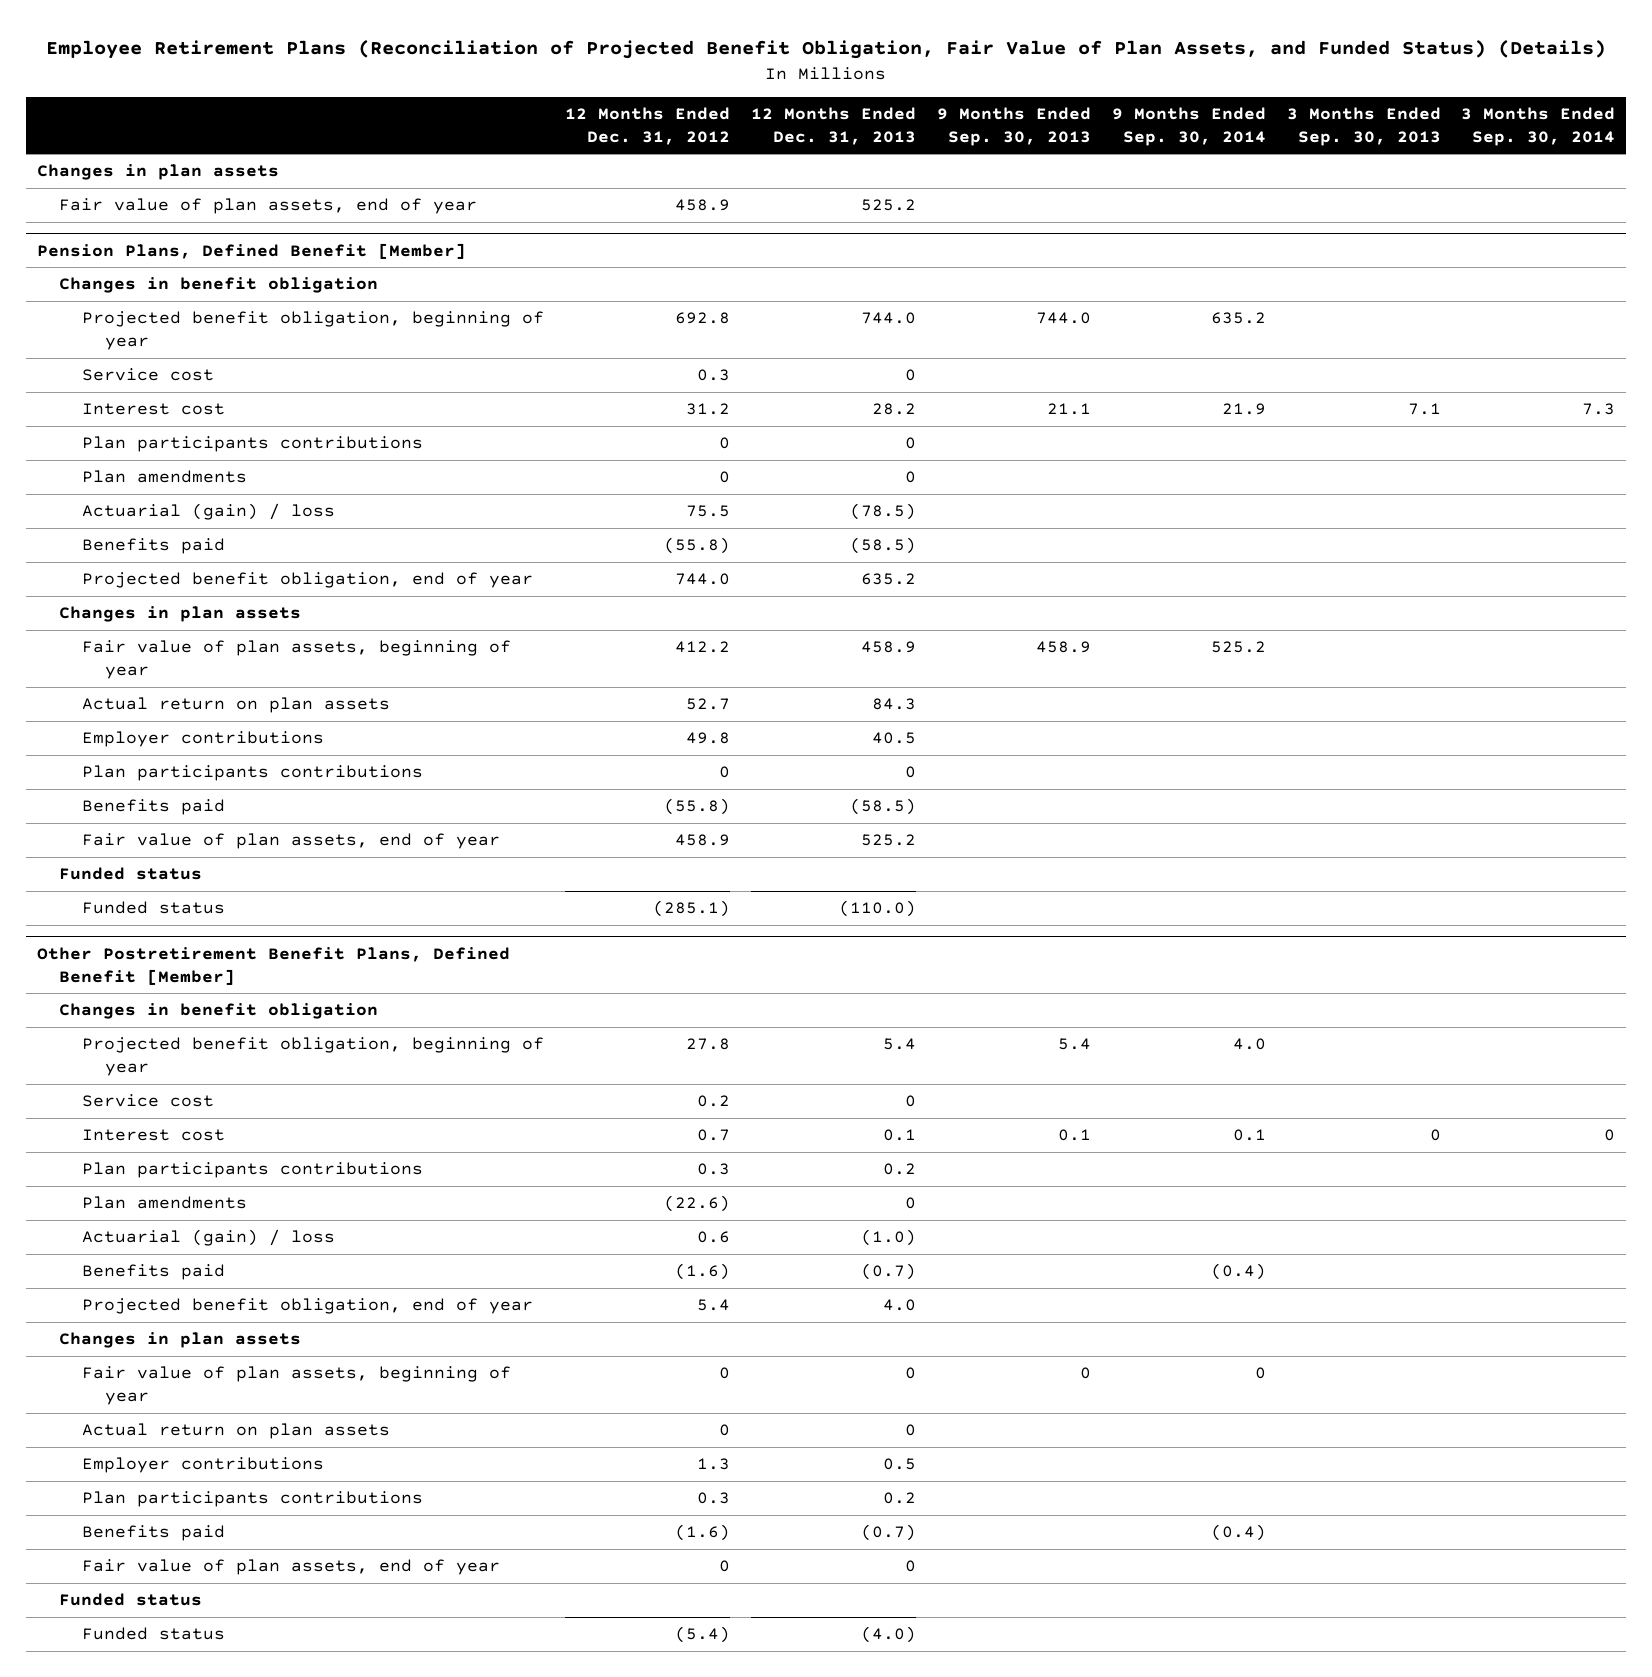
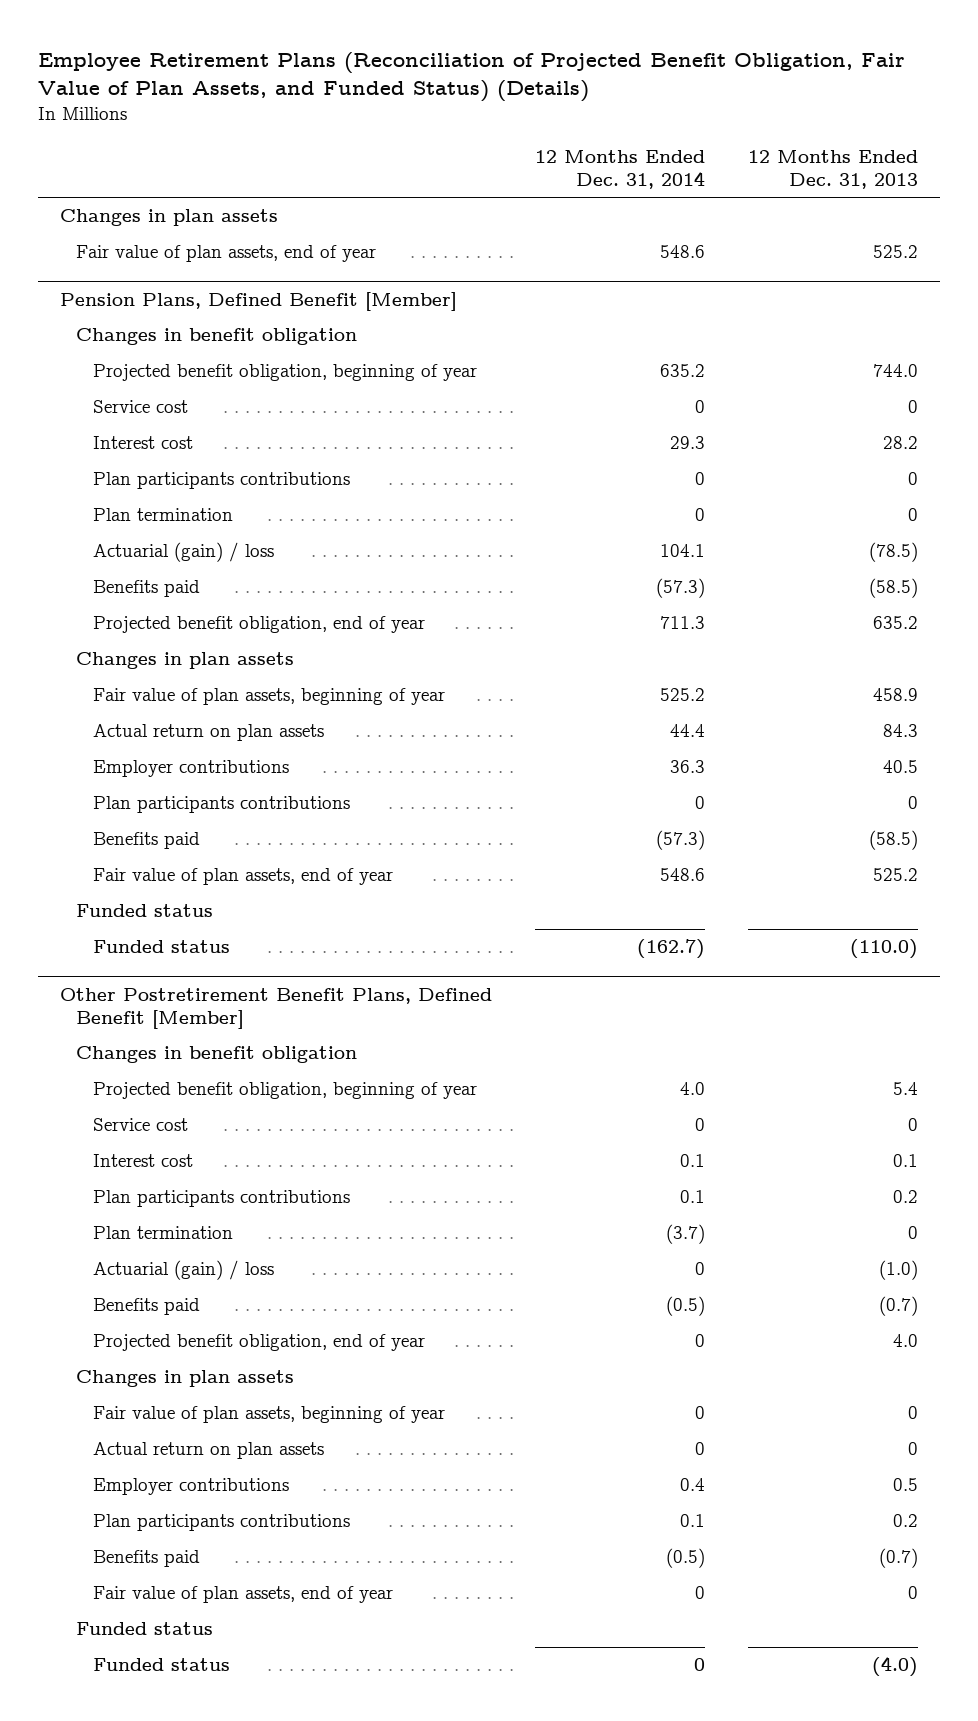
- | 12 Months Ended Dec. 31, 2012 | 12 Months Ended Dec. 31, 2013 | 9 Months Ended Sep. 30, 2013 | 9 Months Ended Sep. 30, 2014 | 3 Months Ended Sep. 30, 2013 | 3 Months Ended Sep. 30, 2014
+ | 12 Months Ended Dec. 31, 2014 | 12 Months Ended Dec. 31, 2013
@ Pension Plans, Defined Benefit [Member]
- Plan amendments | 0 | 0 | | | |
+ Plan termination | 0 | 0
@ Other Postretirement Benefit Plans, Defined Benefit [Member]
- Plan amendments | (22.6) | 0 | | | |
+ Plan termination | (3.7) | 0

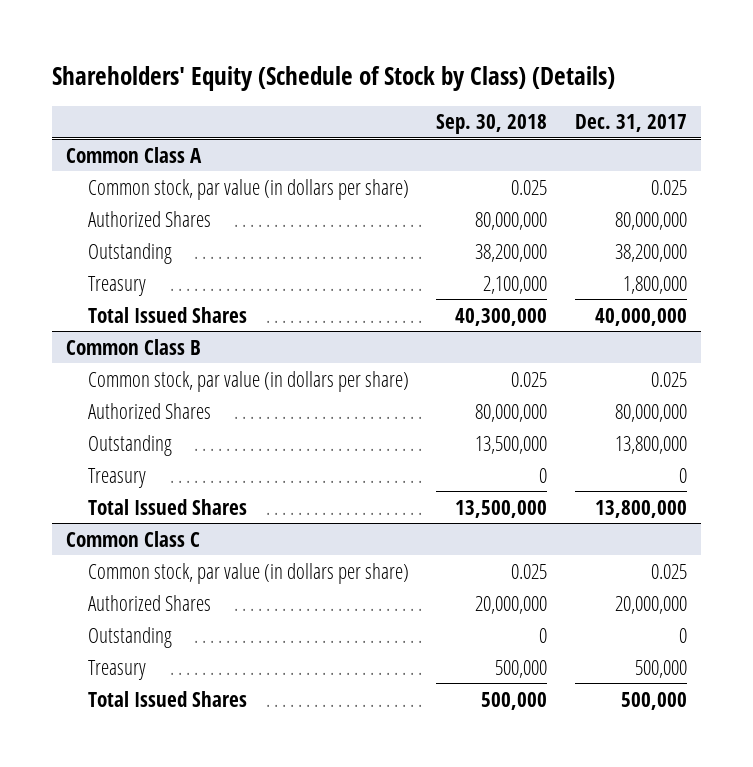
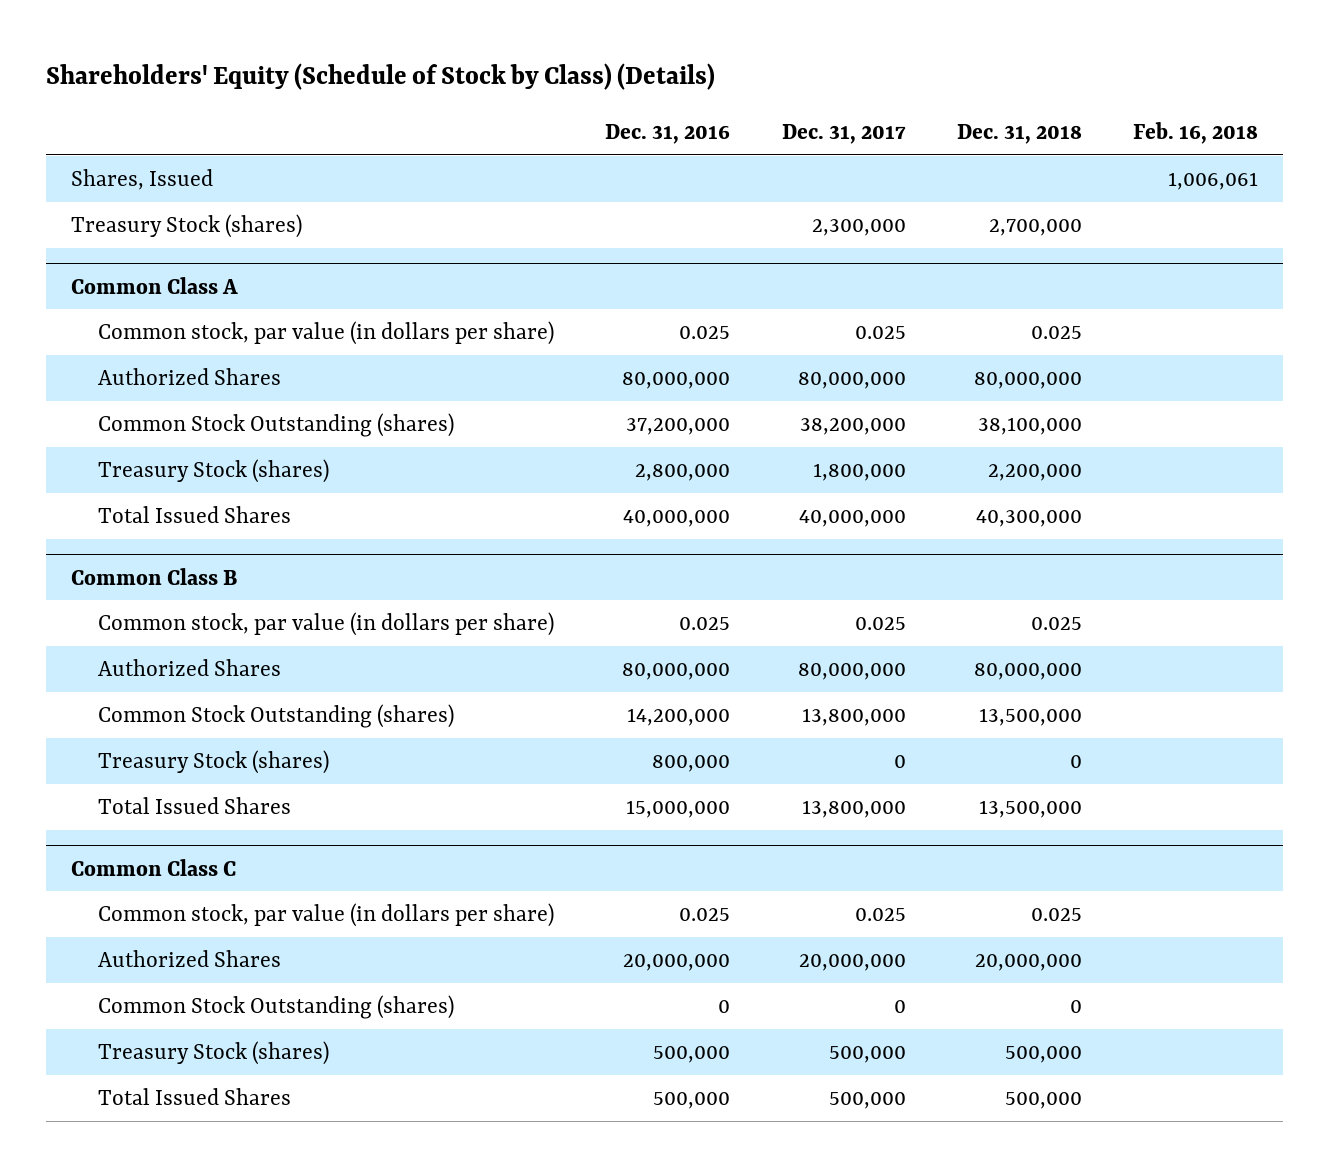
- | Sep. 30, 2018 | Dec. 31, 2017
+ | Dec. 31, 2016 | Dec. 31, 2017 | Dec. 31, 2018 | Feb. 16, 2018
+ Shares, Issued | | | | 1,006,061
+ Treasury Stock (shares) | | 2,300,000 | 2,700,000 |
@ Common Class A
- Outstanding | 38,200,000 | 38,200,000
- Treasury | 2,100,000 | 1,800,000
+ Common Stock Outstanding (shares) | 37,200,000 | 38,200,000 | 38,100,000 |
+ Treasury Stock (shares) | 2,800,000 | 1,800,000 | 2,200,000 |
@ Common Class B
- Outstanding | 13,500,000 | 13,800,000
- Treasury | 0 | 0
+ Common Stock Outstanding (shares) | 14,200,000 | 13,800,000 | 13,500,000 |
+ Treasury Stock (shares) | 800,000 | 0 | 0 |
@ Common Class C
- Outstanding | 0 | 0
- Treasury | 500,000 | 500,000
+ Common Stock Outstanding (shares) | 0 | 0 | 0 |
+ Treasury Stock (shares) | 500,000 | 500,000 | 500,000 |

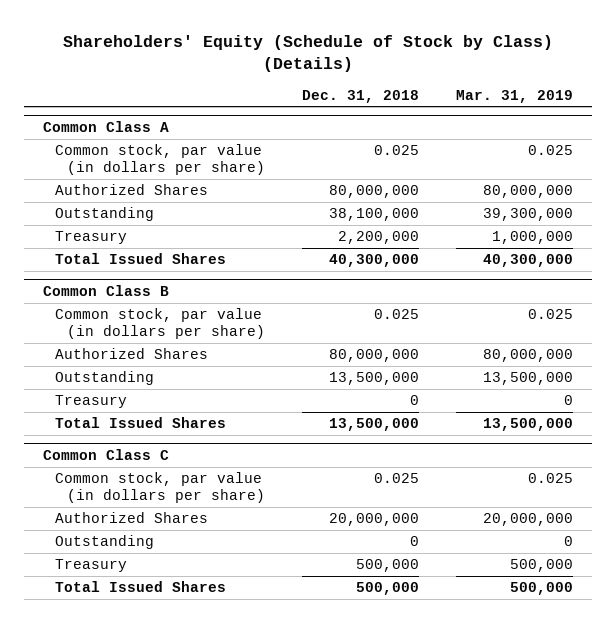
- | Dec. 31, 2016 | Dec. 31, 2017 | Dec. 31, 2018 | Feb. 16, 2018
+ | Dec. 31, 2018 | Mar. 31, 2019
- Shares, Issued | | | | 1,006,061
- Treasury Stock (shares) | | 2,300,000 | 2,700,000 |
@ Common Class A
- Common Stock Outstanding (shares) | 37,200,000 | 38,200,000 | 38,100,000 |
- Treasury Stock (shares) | 2,800,000 | 1,800,000 | 2,200,000 |
+ Outstanding | 38,100,000 | 39,300,000
+ Treasury | 2,200,000 | 1,000,000
@ Common Class B
- Common Stock Outstanding (shares) | 14,200,000 | 13,800,000 | 13,500,000 |
- Treasury Stock (shares) | 800,000 | 0 | 0 |
+ Outstanding | 13,500,000 | 13,500,000
+ Treasury | 0 | 0
@ Common Class C
- Common Stock Outstanding (shares) | 0 | 0 | 0 |
- Treasury Stock (shares) | 500,000 | 500,000 | 500,000 |
+ Outstanding | 0 | 0
+ Treasury | 500,000 | 500,000

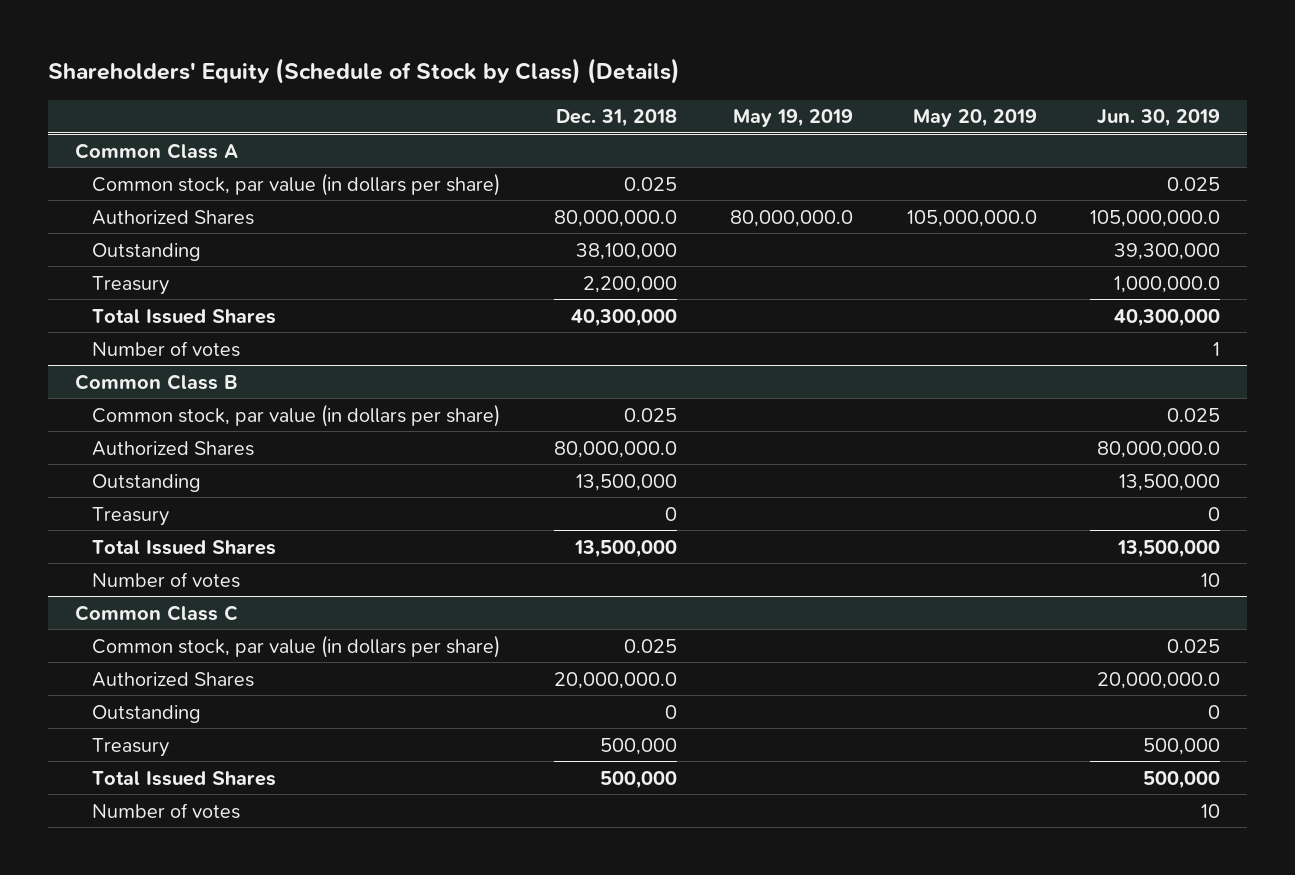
- | Dec. 31, 2018 | Mar. 31, 2019
+ | Dec. 31, 2018 | May 19, 2019 | May 20, 2019 | Jun. 30, 2019
@ Common Class A
- Authorized Shares | 80,000,000 | 80,000,000
+ Authorized Shares | 80,000,000.0 | 80,000,000.0 | 105,000,000.0 | 105,000,000.0
+ Number of votes | | | | 1
@ Common Class B
- Authorized Shares | 80,000,000 | 80,000,000
+ Authorized Shares | 80,000,000.0 | | | 80,000,000.0
+ Number of votes | | | | 10
@ Common Class C
- Authorized Shares | 20,000,000 | 20,000,000
+ Authorized Shares | 20,000,000.0 | | | 20,000,000.0
+ Number of votes | | | | 10

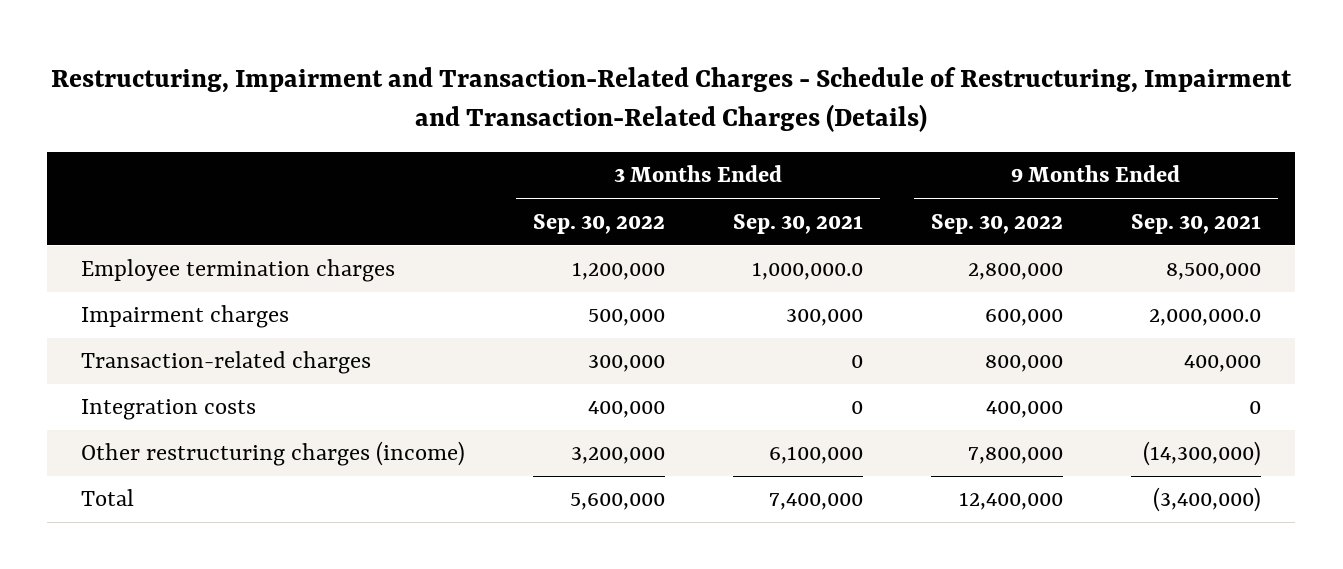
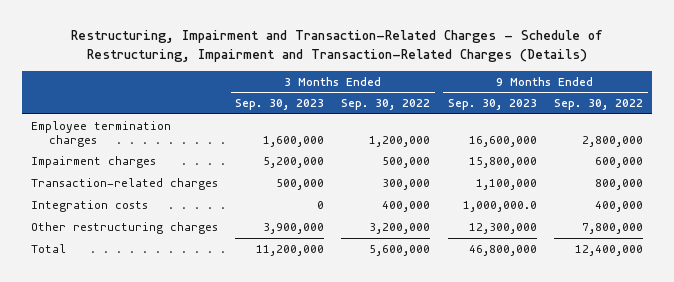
- | 3 Months Ended Sep. 30, 2022 | 3 Months Ended Sep. 30, 2021 | 9 Months Ended Sep. 30, 2022 | 9 Months Ended Sep. 30, 2021
+ | 3 Months Ended Sep. 30, 2023 | 3 Months Ended Sep. 30, 2022 | 9 Months Ended Sep. 30, 2023 | 9 Months Ended Sep. 30, 2022
- Other restructuring charges (income) | 3,200,000 | 6,100,000 | 7,800,000 | (14,300,000)
+ Other restructuring charges | 3,900,000 | 3,200,000 | 12,300,000 | 7,800,000

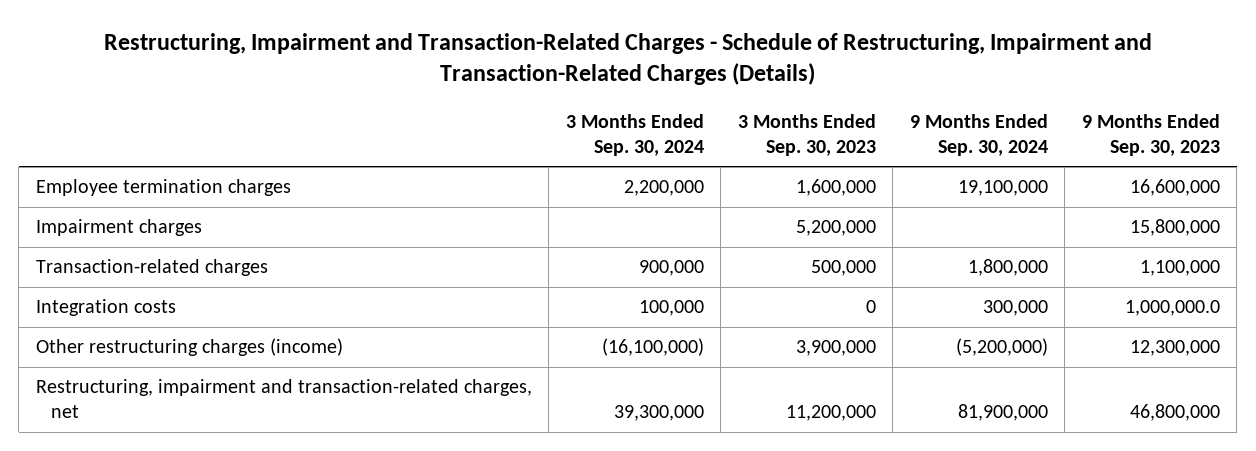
- | 3 Months Ended Sep. 30, 2023 | 3 Months Ended Sep. 30, 2022 | 9 Months Ended Sep. 30, 2023 | 9 Months Ended Sep. 30, 2022
+ | 3 Months Ended Sep. 30, 2024 | 3 Months Ended Sep. 30, 2023 | 9 Months Ended Sep. 30, 2024 | 9 Months Ended Sep. 30, 2023
- Other restructuring charges | 3,900,000 | 3,200,000 | 12,300,000 | 7,800,000
- Total | 11,200,000 | 5,600,000 | 46,800,000 | 12,400,000
+ Other restructuring charges (income) | (16,100,000) | 3,900,000 | (5,200,000) | 12,300,000
+ Restructuring, impairment and transaction-related charges, net | 39,300,000 | 11,200,000 | 81,900,000 | 46,800,000

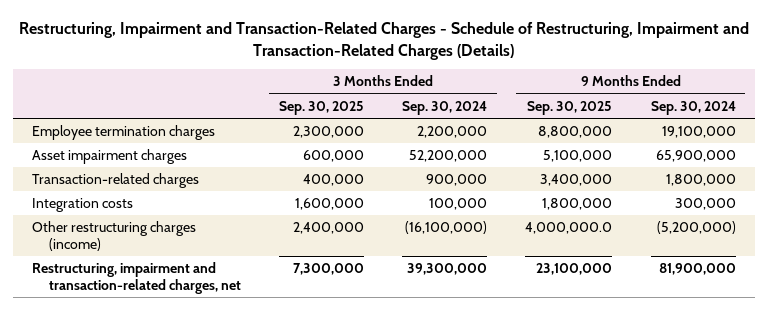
- | 3 Months Ended Sep. 30, 2024 | 3 Months Ended Sep. 30, 2023 | 9 Months Ended Sep. 30, 2024 | 9 Months Ended Sep. 30, 2023
+ | 3 Months Ended Sep. 30, 2025 | 3 Months Ended Sep. 30, 2024 | 9 Months Ended Sep. 30, 2025 | 9 Months Ended Sep. 30, 2024
- Impairment charges | | 5,200,000 | | 15,800,000
+ Asset impairment charges | 600,000 | 52,200,000 | 5,100,000 | 65,900,000

